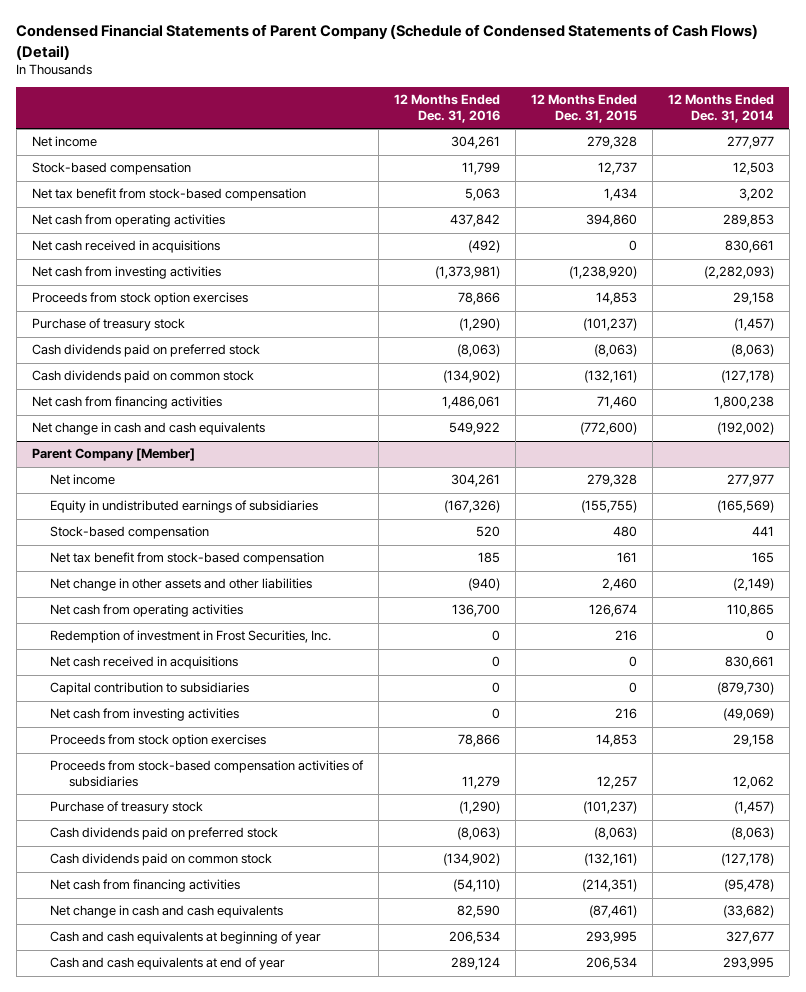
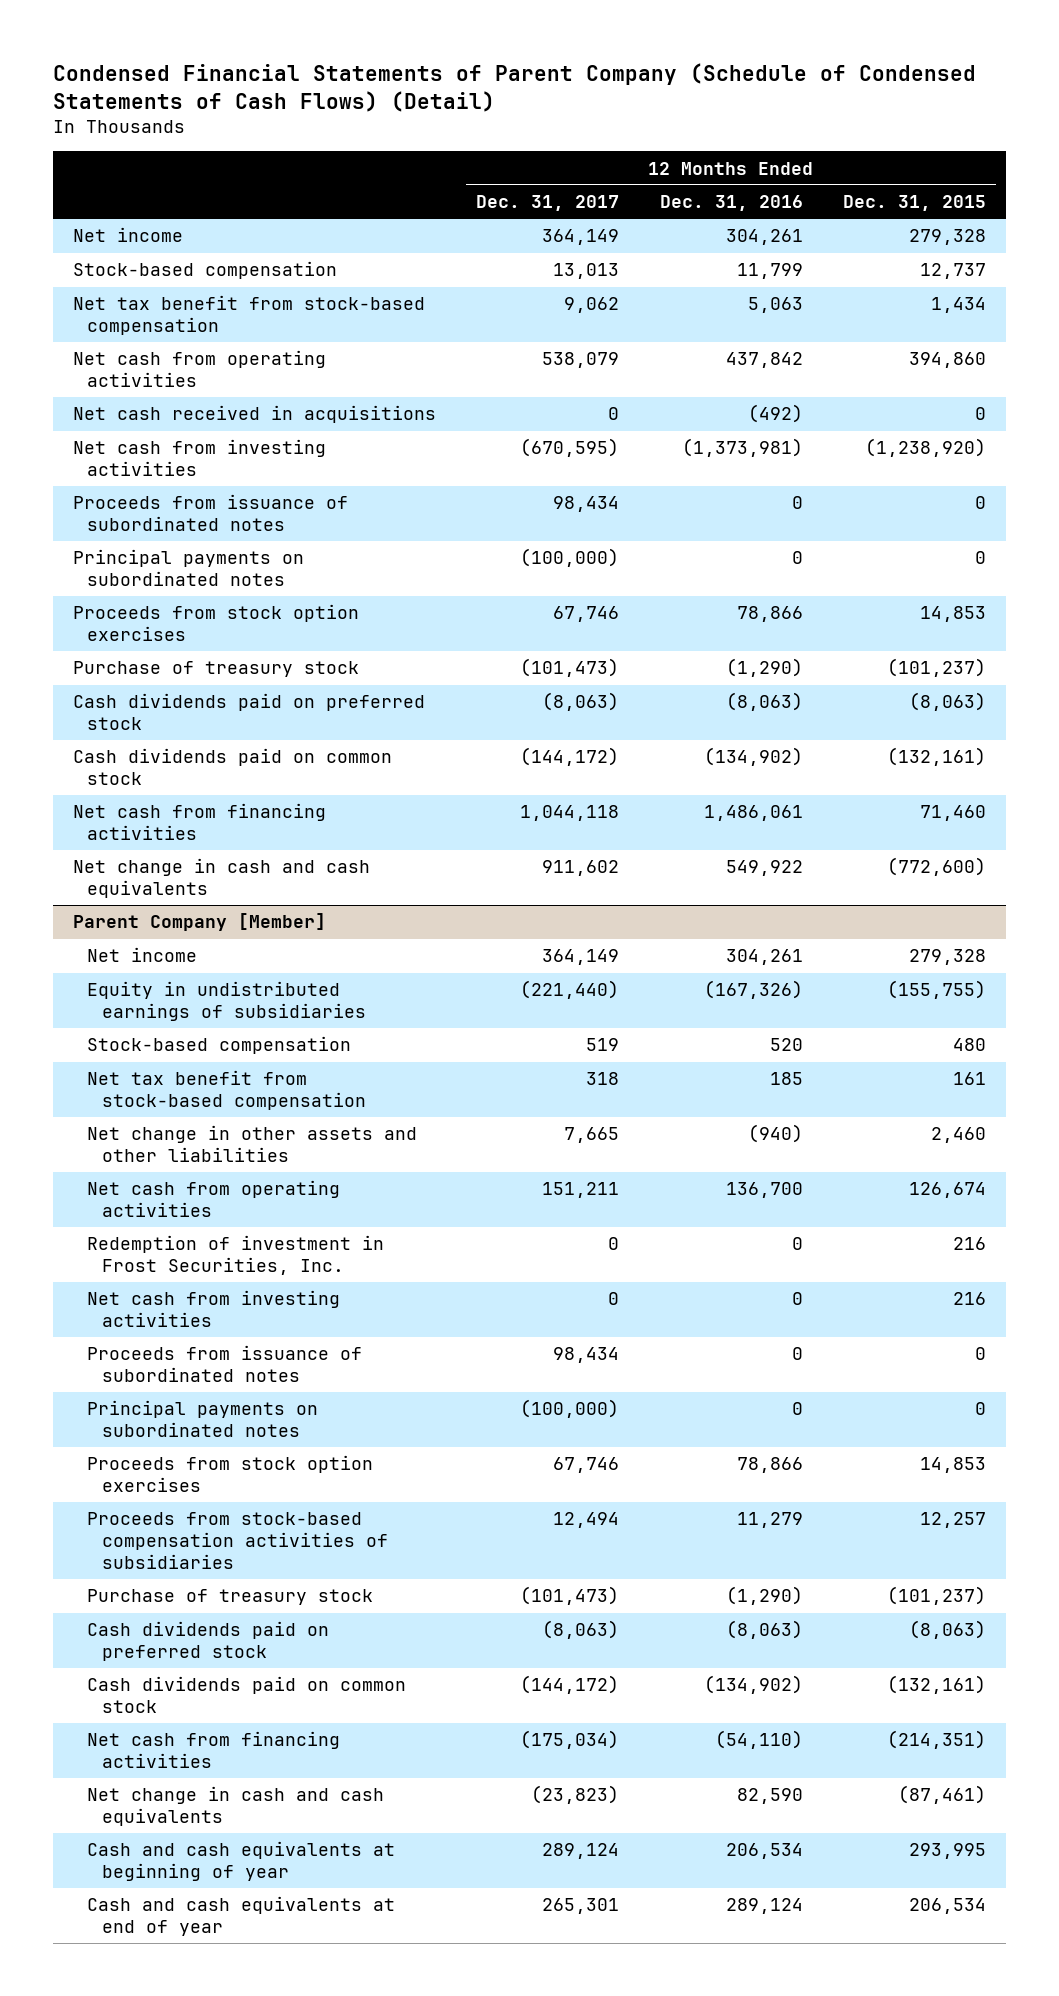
- | 12 Months Ended Dec. 31, 2016 | 12 Months Ended Dec. 31, 2015 | 12 Months Ended Dec. 31, 2014
+ | 12 Months Ended Dec. 31, 2017 | 12 Months Ended Dec. 31, 2016 | 12 Months Ended Dec. 31, 2015
+ Proceeds from issuance of subordinated notes | 98,434 | 0 | 0
+ Principal payments on subordinated notes | (100,000) | 0 | 0
@ Parent Company [Member]
- Net cash received in acquisitions | 0 | 0 | 830,661
- Capital contribution to subsidiaries | 0 | 0 | (879,730)
+ Proceeds from issuance of subordinated notes | 98,434 | 0 | 0
+ Principal payments on subordinated notes | (100,000) | 0 | 0

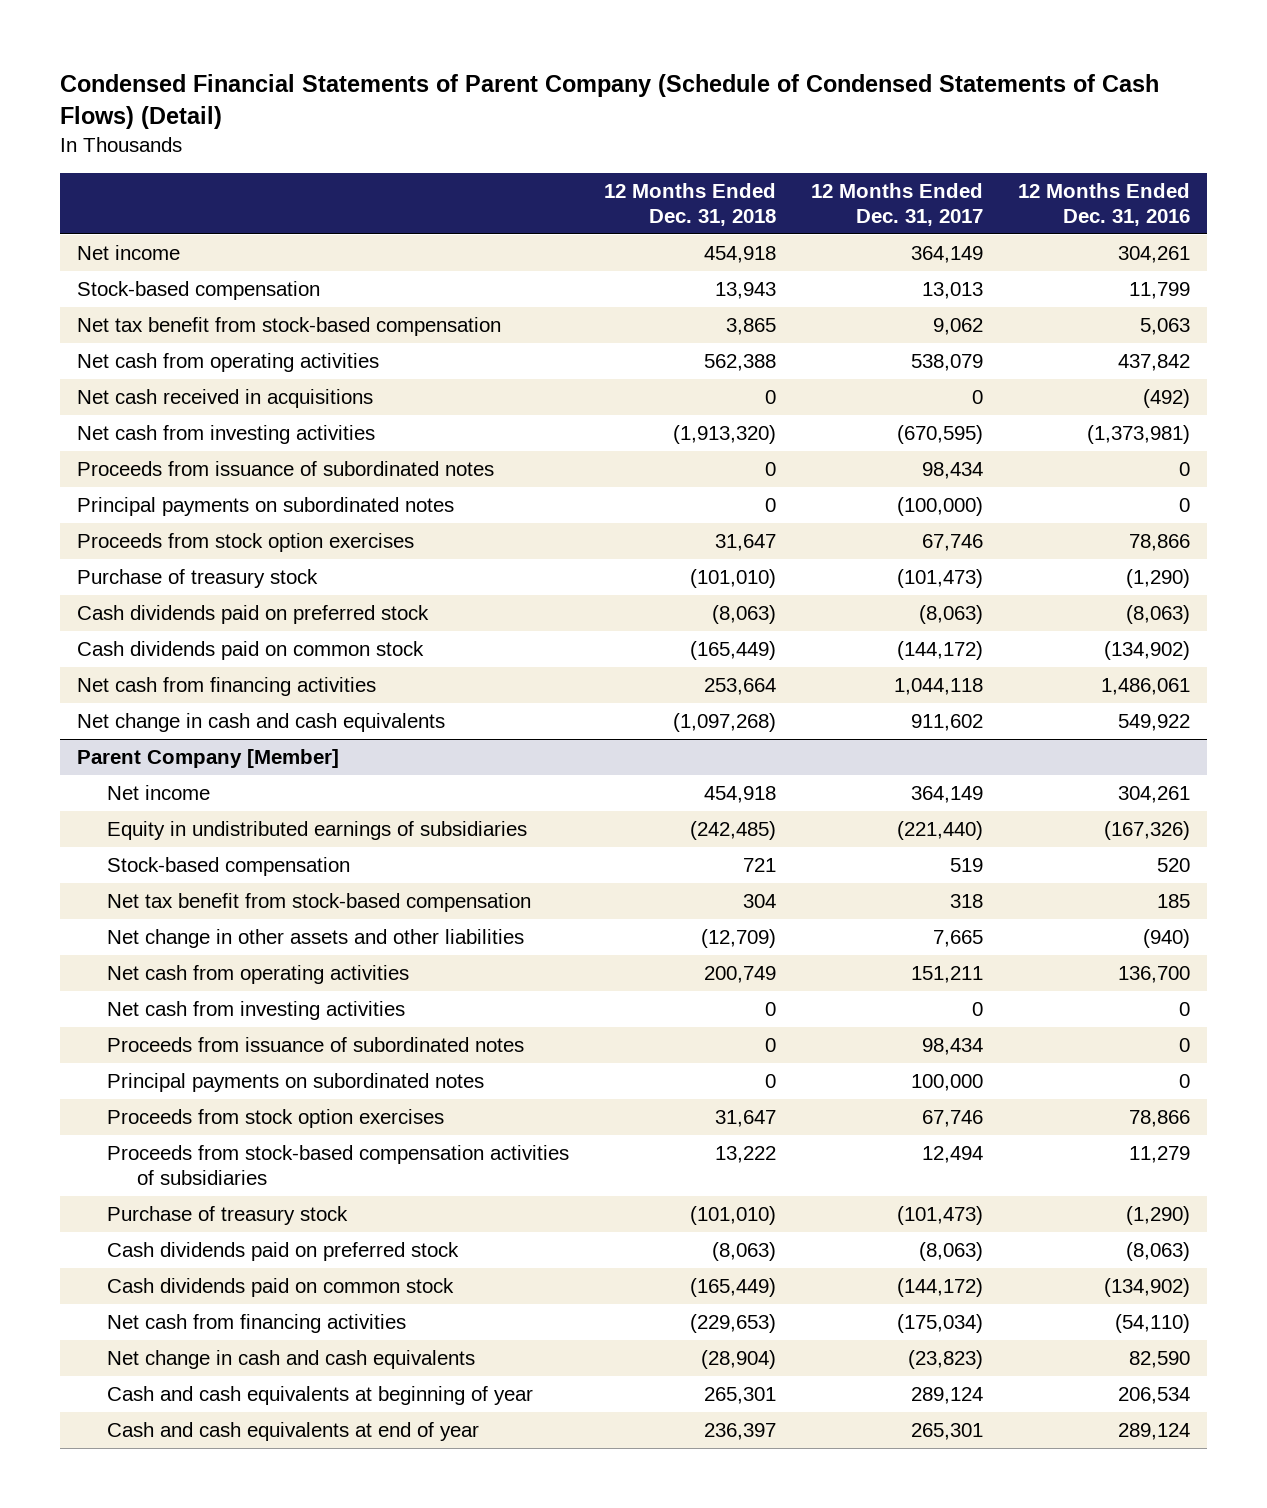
- | 12 Months Ended Dec. 31, 2017 | 12 Months Ended Dec. 31, 2016 | 12 Months Ended Dec. 31, 2015
+ | 12 Months Ended Dec. 31, 2018 | 12 Months Ended Dec. 31, 2017 | 12 Months Ended Dec. 31, 2016
@ Parent Company [Member]
- Redemption of investment in Frost Securities, Inc. | 0 | 0 | 216
- Principal payments on subordinated notes | (100,000) | 0 | 0
+ Principal payments on subordinated notes | 0 | 100,000 | 0

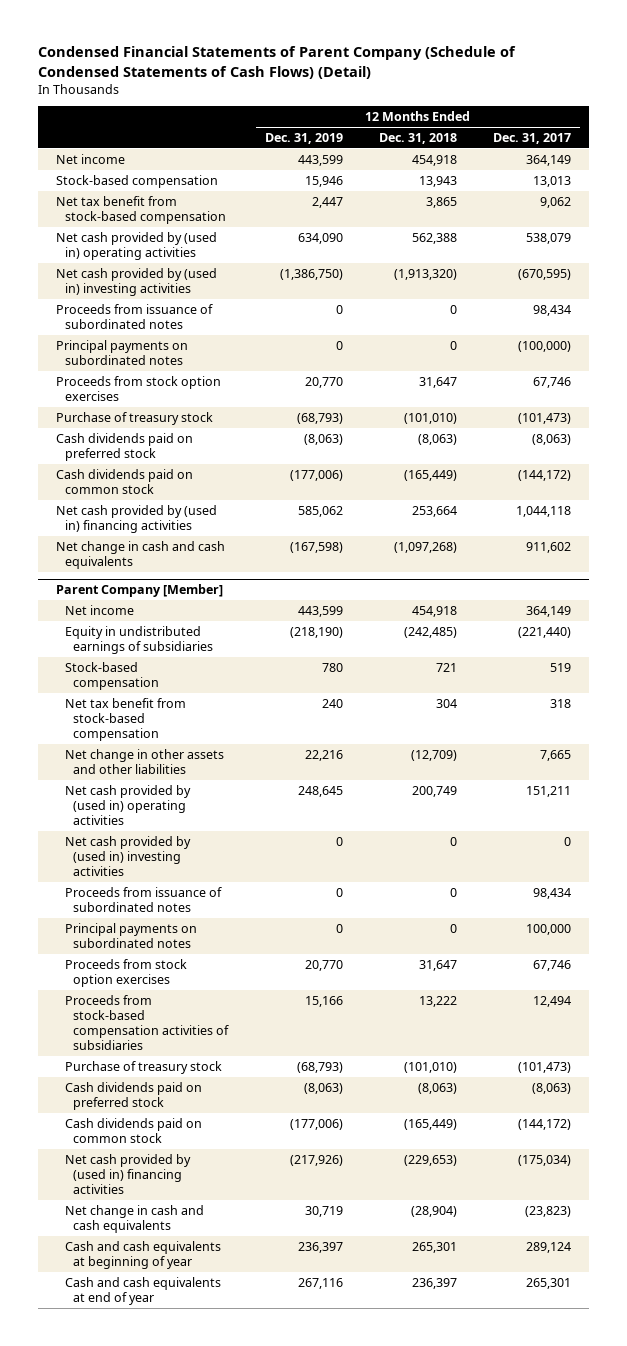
- | 12 Months Ended Dec. 31, 2018 | 12 Months Ended Dec. 31, 2017 | 12 Months Ended Dec. 31, 2016
+ | 12 Months Ended Dec. 31, 2019 | 12 Months Ended Dec. 31, 2018 | 12 Months Ended Dec. 31, 2017
- Net cash from operating activities | 562,388 | 538,079 | 437,842
- Net cash received in acquisitions | 0 | 0 | (492)
- Net cash from investing activities | (1,913,320) | (670,595) | (1,373,981)
+ Net cash provided by (used in) operating activities | 634,090 | 562,388 | 538,079
+ Net cash provided by (used in) investing activities | (1,386,750) | (1,913,320) | (670,595)
- Net cash from financing activities | 253,664 | 1,044,118 | 1,486,061
+ Net cash provided by (used in) financing activities | 585,062 | 253,664 | 1,044,118
@ Parent Company [Member]
- Net cash from operating activities | 200,749 | 151,211 | 136,700
- Net cash from investing activities | 0 | 0 | 0
+ Net cash provided by (used in) operating activities | 248,645 | 200,749 | 151,211
+ Net cash provided by (used in) investing activities | 0 | 0 | 0
- Net cash from financing activities | (229,653) | (175,034) | (54,110)
+ Net cash provided by (used in) financing activities | (217,926) | (229,653) | (175,034)

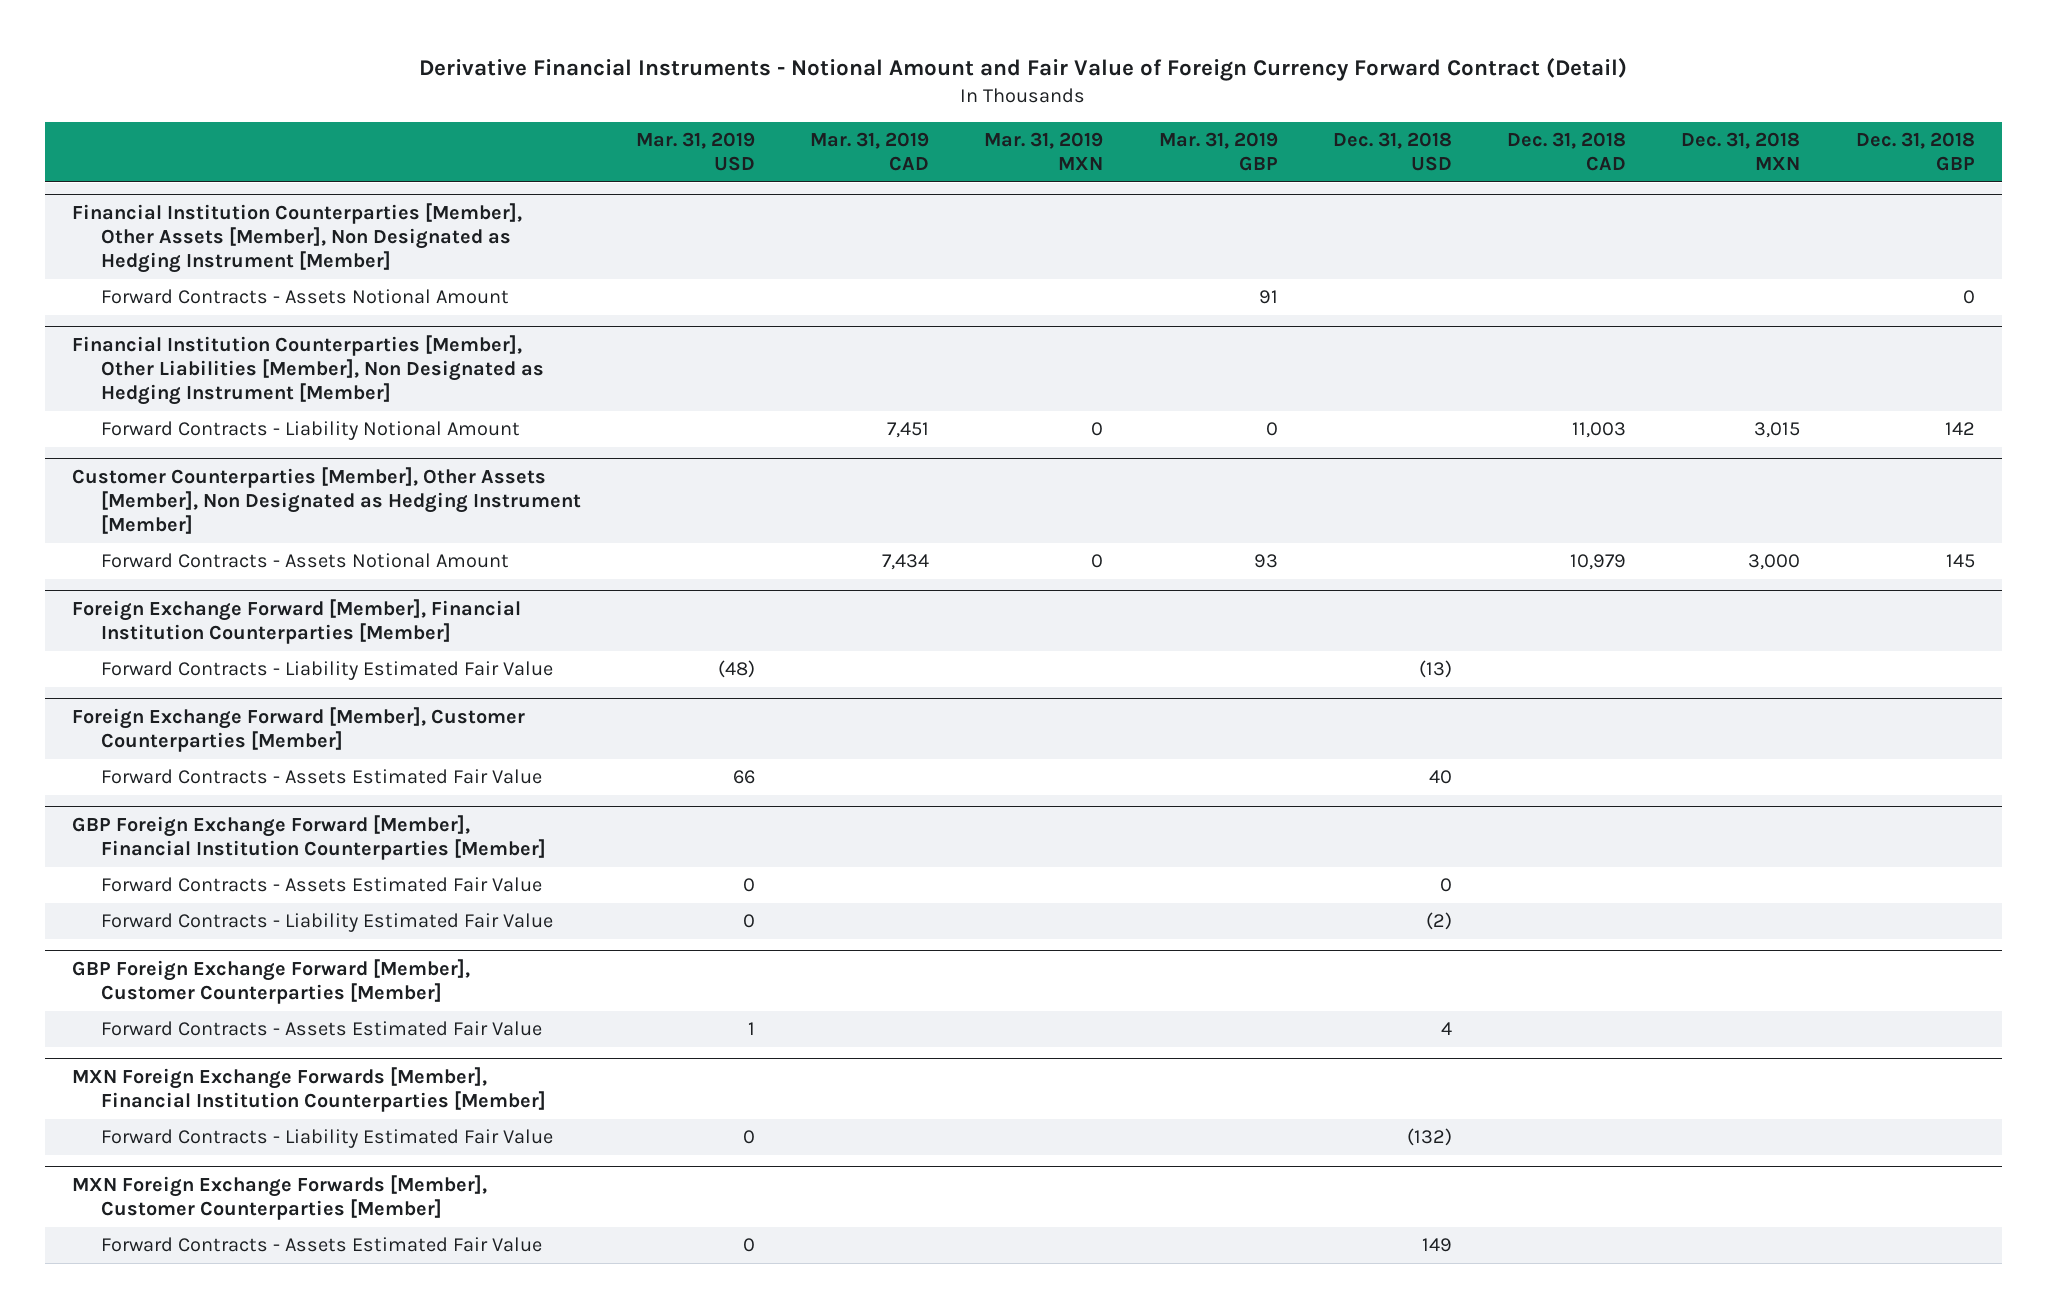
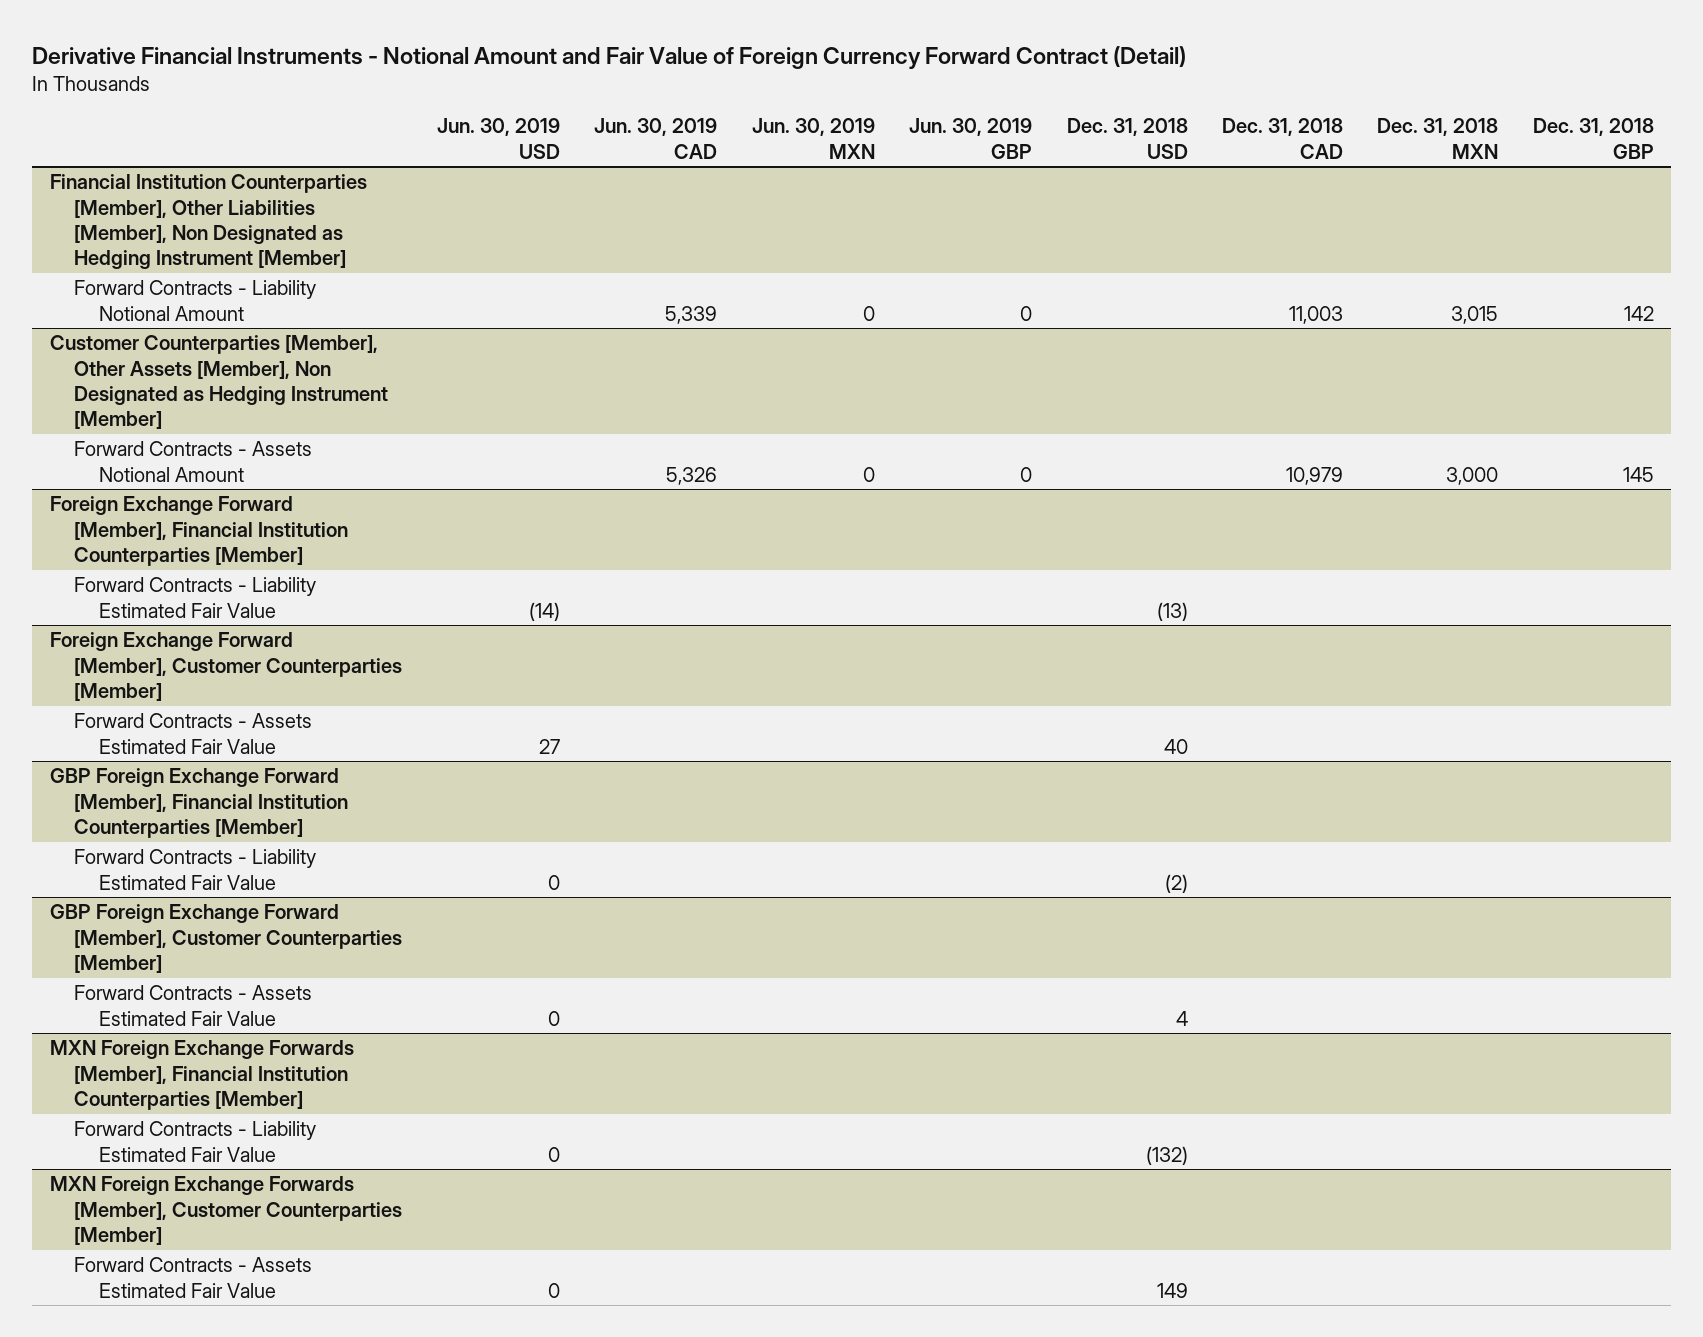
- | Mar. 31, 2019 USD | Mar. 31, 2019 CAD | Mar. 31, 2019 MXN | Mar. 31, 2019 GBP | Dec. 31, 2018 USD | Dec. 31, 2018 CAD | Dec. 31, 2018 MXN | Dec. 31, 2018 GBP
+ | Jun. 30, 2019 USD | Jun. 30, 2019 CAD | Jun. 30, 2019 MXN | Jun. 30, 2019 GBP | Dec. 31, 2018 USD | Dec. 31, 2018 CAD | Dec. 31, 2018 MXN | Dec. 31, 2018 GBP
- Financial Institution Counterparties [Member], Other Assets [Member], Non Designated as Hedging Instrument [Member]
- Forward Contracts - Assets Notional Amount | | | | 91 | | | | 0
@ GBP Foreign Exchange Forward [Member], Financial Institution Counterparties [Member]
- Forward Contracts - Assets Estimated Fair Value | 0 | | | | 0 | | |

